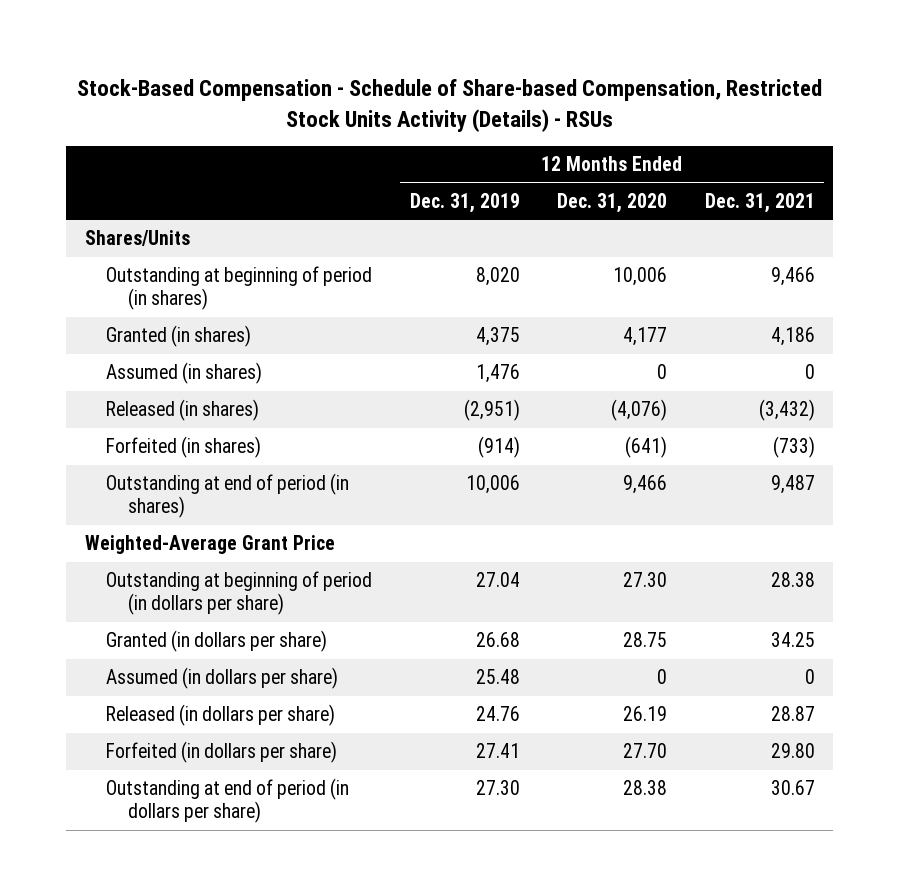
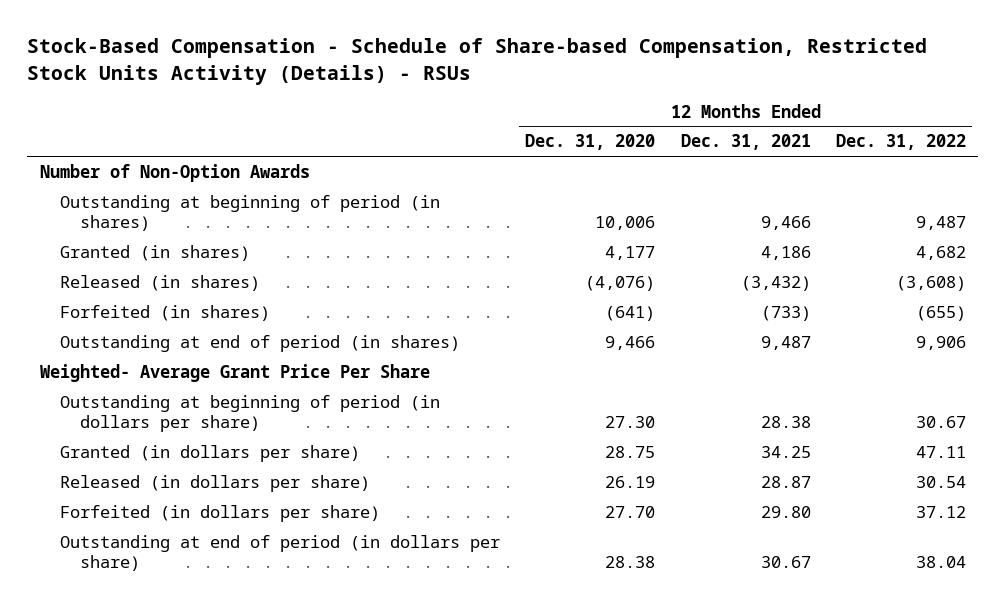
- | 12 Months Ended Dec. 31, 2019 | 12 Months Ended Dec. 31, 2020 | 12 Months Ended Dec. 31, 2021
+ | 12 Months Ended Dec. 31, 2020 | 12 Months Ended Dec. 31, 2021 | 12 Months Ended Dec. 31, 2022
- Shares/Units
+ Number of Non-Option Awards
- Assumed (in shares) | 1,476 | 0 | 0
- Weighted-Average Grant Price
+ Weighted- Average Grant Price Per Share
- Assumed (in dollars per share) | 25.48 | 0 | 0

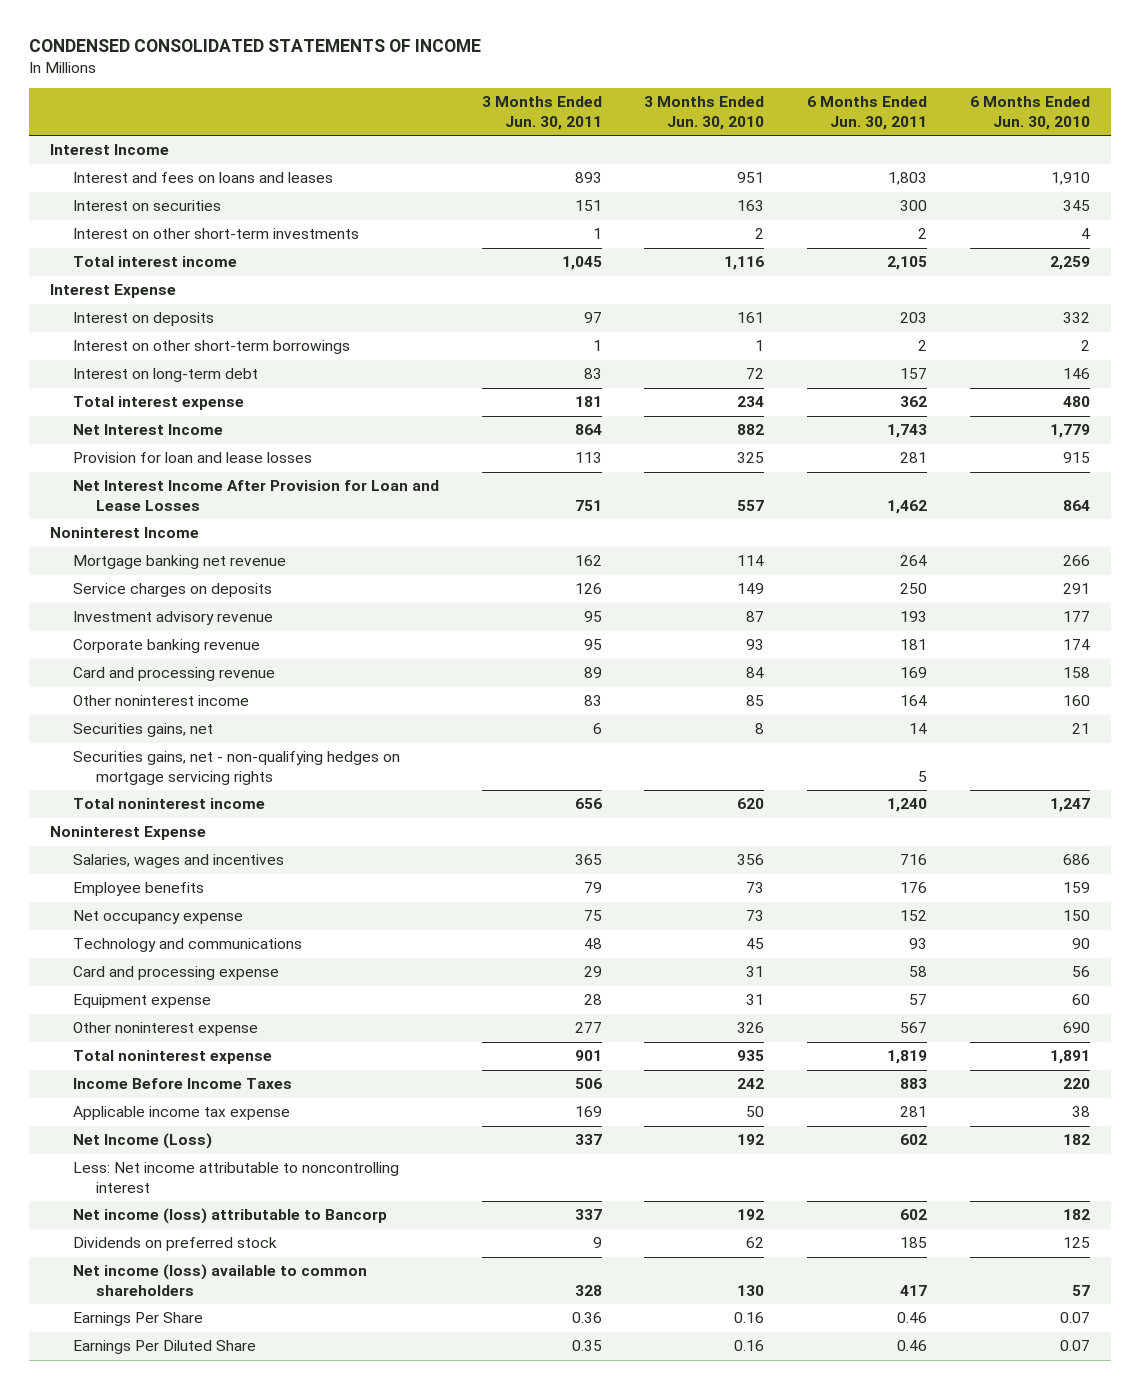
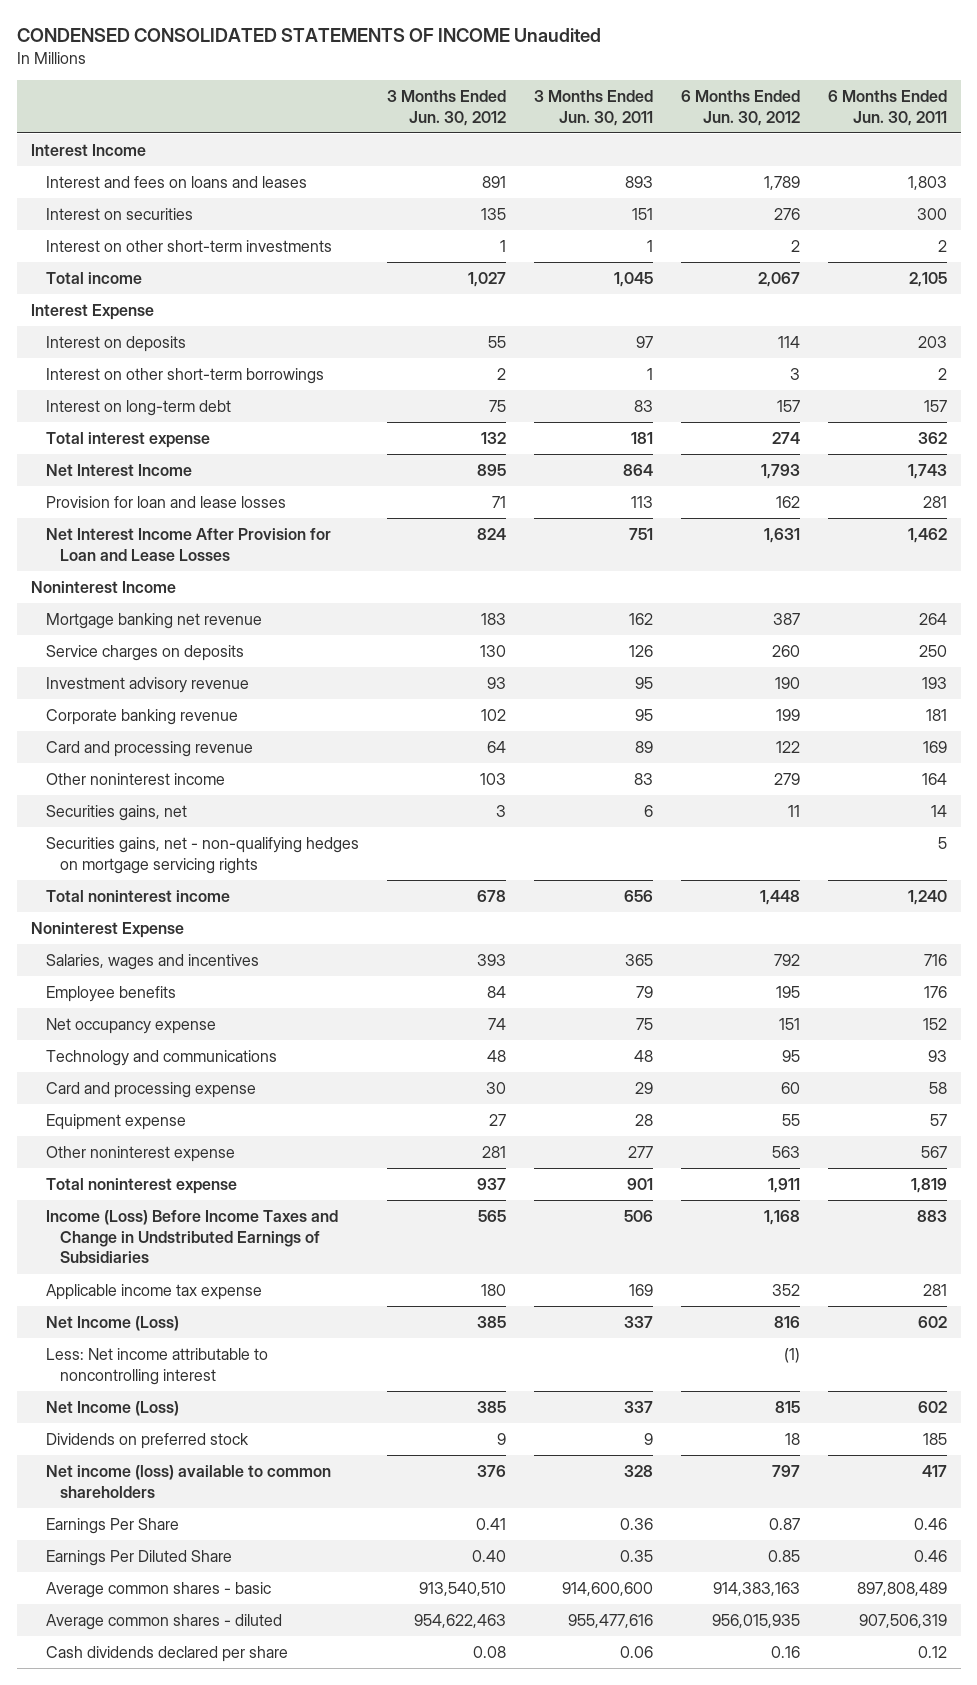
- CONDENSED CONSOLIDATED STATEMENTS OF INCOME
+ CONDENSED CONSOLIDATED STATEMENTS OF INCOME Unaudited
- | 3 Months Ended Jun. 30, 2011 | 3 Months Ended Jun. 30, 2010 | 6 Months Ended Jun. 30, 2011 | 6 Months Ended Jun. 30, 2010
+ | 3 Months Ended Jun. 30, 2012 | 3 Months Ended Jun. 30, 2011 | 6 Months Ended Jun. 30, 2012 | 6 Months Ended Jun. 30, 2011
- Total interest income | 1,045 | 1,116 | 2,105 | 2,259
+ Total income | 1,027 | 1,045 | 2,067 | 2,105
- Income Before Income Taxes | 506 | 242 | 883 | 220
+ Income (Loss) Before Income Taxes and Change in Undstributed Earnings of Subsidiaries | 565 | 506 | 1,168 | 883
- Net income (loss) attributable to Bancorp | 337 | 192 | 602 | 182
+ Net Income (Loss) | 385 | 337 | 815 | 602
+ Average common shares - basic | 913,540,510 | 914,600,600 | 914,383,163 | 897,808,489
+ Average common shares - diluted | 954,622,463 | 955,477,616 | 956,015,935 | 907,506,319
+ Cash dividends declared per share | 0.08 | 0.06 | 0.16 | 0.12

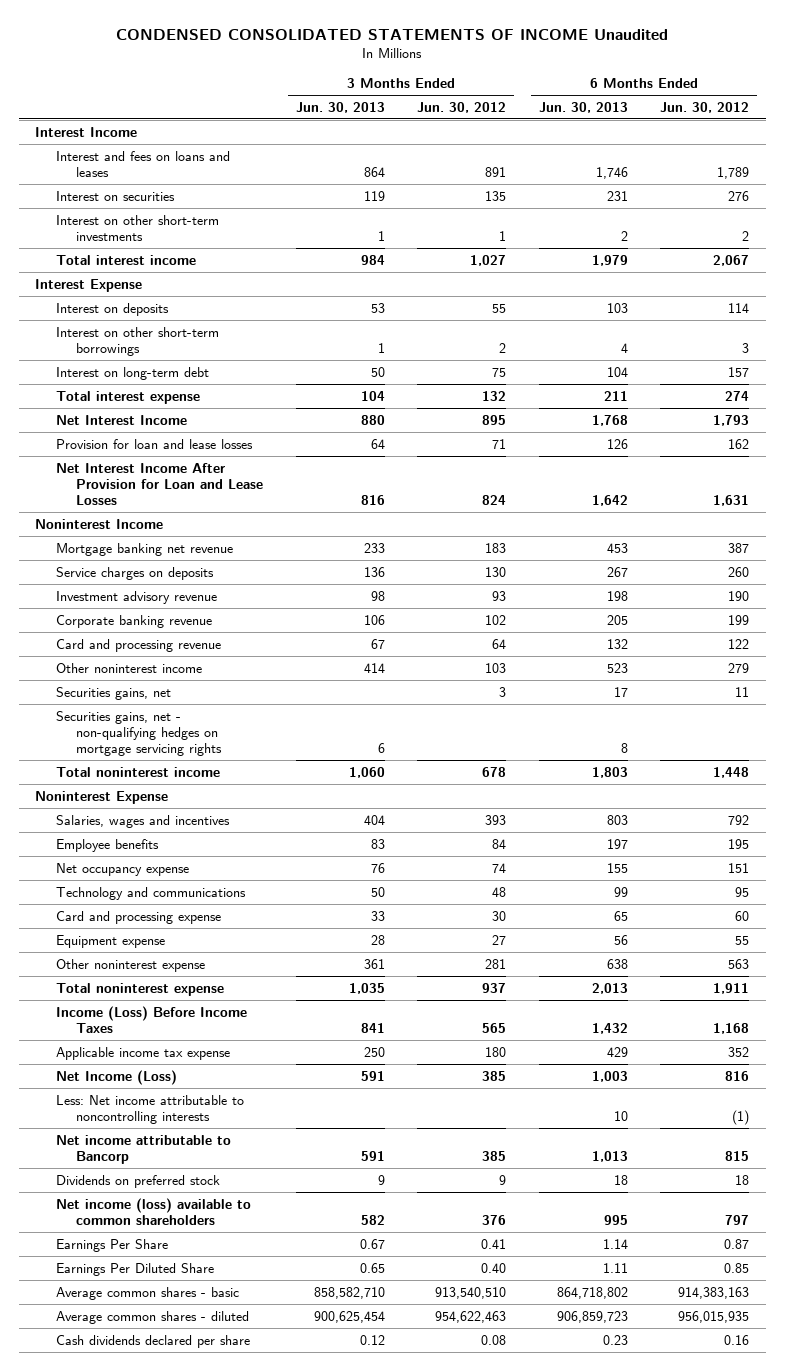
- | 3 Months Ended Jun. 30, 2012 | 3 Months Ended Jun. 30, 2011 | 6 Months Ended Jun. 30, 2012 | 6 Months Ended Jun. 30, 2011
+ | 3 Months Ended Jun. 30, 2013 | 3 Months Ended Jun. 30, 2012 | 6 Months Ended Jun. 30, 2013 | 6 Months Ended Jun. 30, 2012
- Total income | 1,027 | 1,045 | 2,067 | 2,105
+ Total interest income | 984 | 1,027 | 1,979 | 2,067
- Income (Loss) Before Income Taxes and Change in Undstributed Earnings of Subsidiaries | 565 | 506 | 1,168 | 883
+ Income (Loss) Before Income Taxes | 841 | 565 | 1,432 | 1,168
- Less: Net income attributable to noncontrolling interest | | | (1) |
- Net Income (Loss) | 385 | 337 | 815 | 602
+ Less: Net income attributable to noncontrolling interests | | | 10 | (1)
+ Net income attributable to Bancorp | 591 | 385 | 1,013 | 815

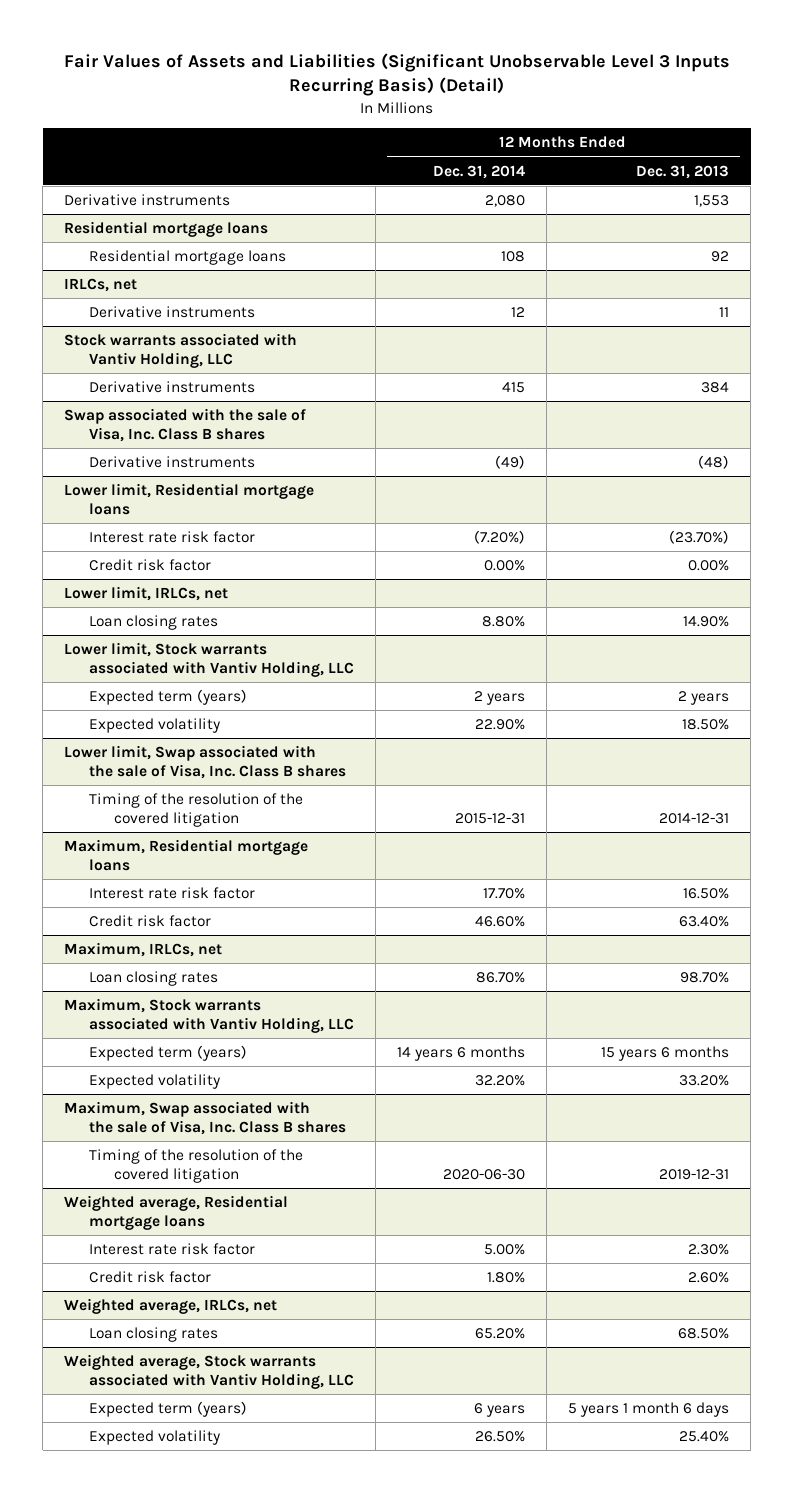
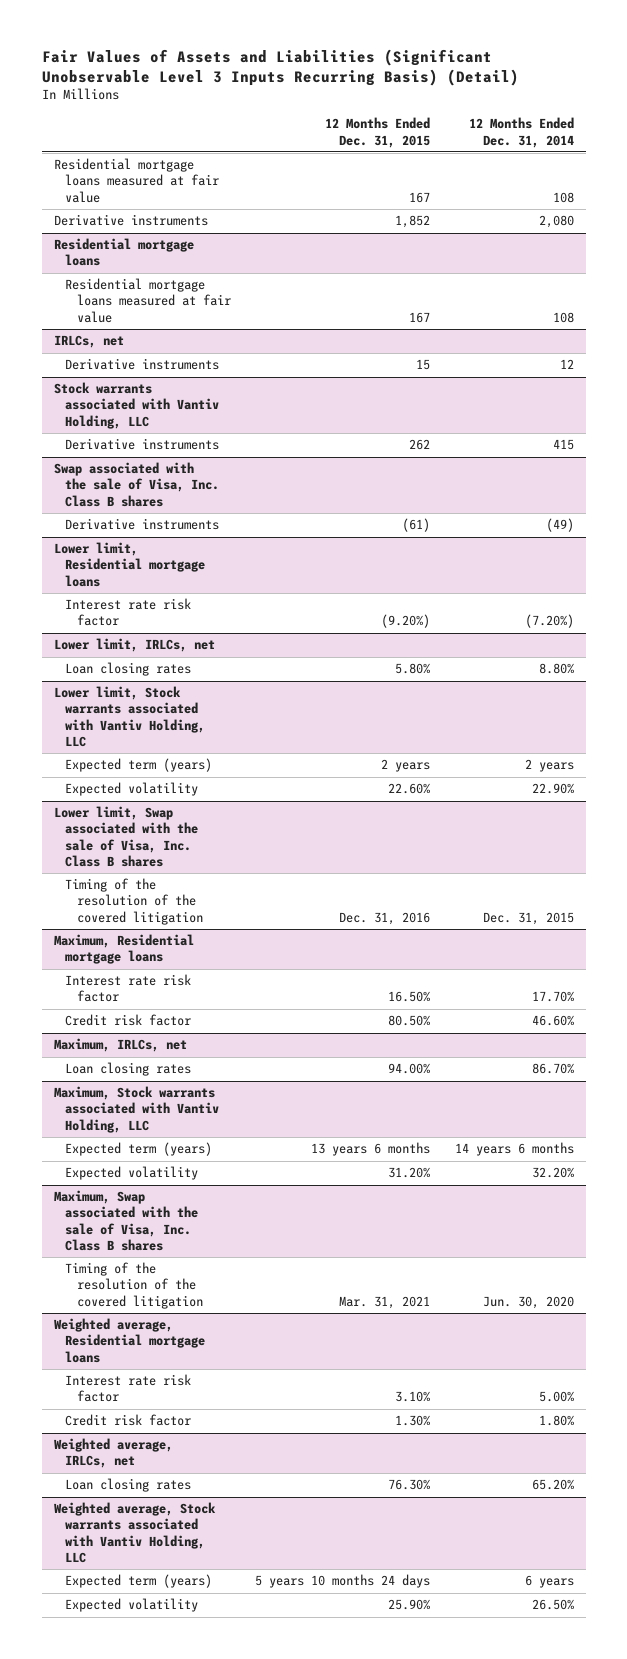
- | 12 Months Ended Dec. 31, 2014 | 12 Months Ended Dec. 31, 2013
+ | 12 Months Ended Dec. 31, 2015 | 12 Months Ended Dec. 31, 2014
+ Residential mortgage loans measured at fair value | 167 | 108
@ Residential mortgage loans
- Residential mortgage loans | 108 | 92
+ Residential mortgage loans measured at fair value | 167 | 108
@ Lower limit, Residential mortgage loans
- Credit risk factor | 0.00% | 0.00%
@ Lower limit, Swap associated with the sale of Visa, Inc. Class B shares
- Timing of the resolution of the covered litigation | 2015-12-31 | 2014-12-31
+ Timing of the resolution of the covered litigation | Dec. 31, 2016 | Dec. 31, 2015
@ Maximum, Swap associated with the sale of Visa, Inc. Class B shares
- Timing of the resolution of the covered litigation | 2020-06-30 | 2019-12-31
+ Timing of the resolution of the covered litigation | Mar. 31, 2021 | Jun. 30, 2020

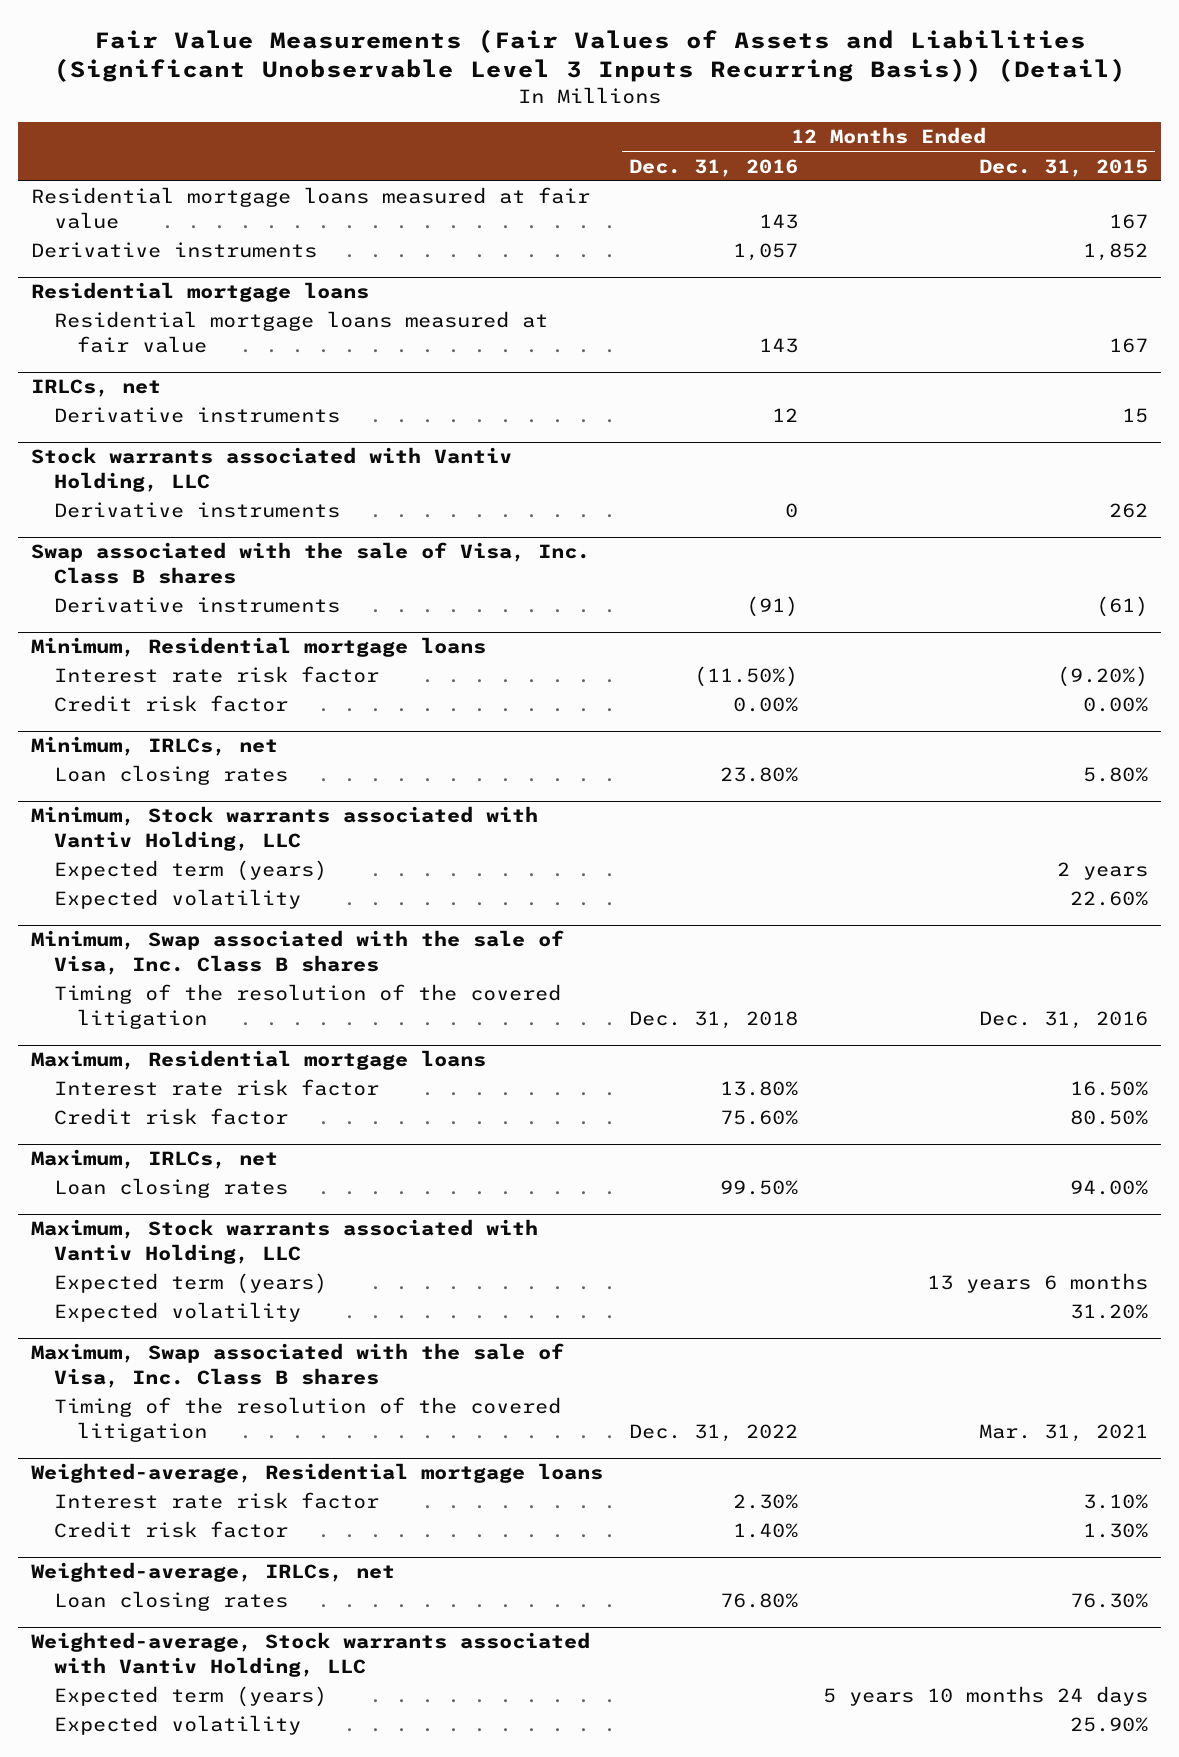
- Fair Values of Assets and Liabilities (Significant Unobservable Level 3 Inputs Recurring Basis) (Detail)
+ Fair Value Measurements (Fair Values of Assets and Liabilities (Significant Unobservable Level 3 Inputs Recurring Basis)) (Detail)
- | 12 Months Ended Dec. 31, 2015 | 12 Months Ended Dec. 31, 2014
+ | 12 Months Ended Dec. 31, 2016 | 12 Months Ended Dec. 31, 2015
- Lower limit, Residential mortgage loans
+ Minimum, Residential mortgage loans
- Lower limit, IRLCs, net
+ Credit risk factor | 0.00% | 0.00%
+ Minimum, IRLCs, net
- Lower limit, Stock warrants associated with Vantiv Holding, LLC
+ Minimum, Stock warrants associated with Vantiv Holding, LLC
- Lower limit, Swap associated with the sale of Visa, Inc. Class B shares
+ Minimum, Swap associated with the sale of Visa, Inc. Class B shares
- Weighted average, Residential mortgage loans
+ Weighted-average, Residential mortgage loans
- Weighted average, IRLCs, net
+ Weighted-average, IRLCs, net
- Weighted average, Stock warrants associated with Vantiv Holding, LLC
+ Weighted-average, Stock warrants associated with Vantiv Holding, LLC

